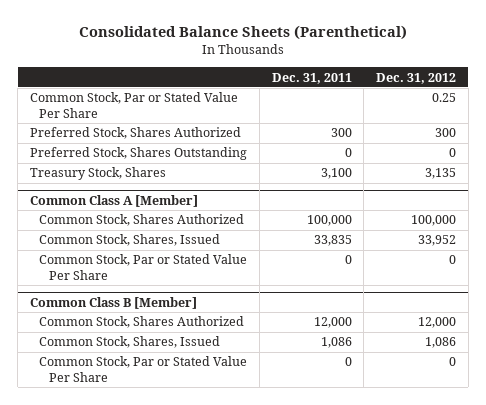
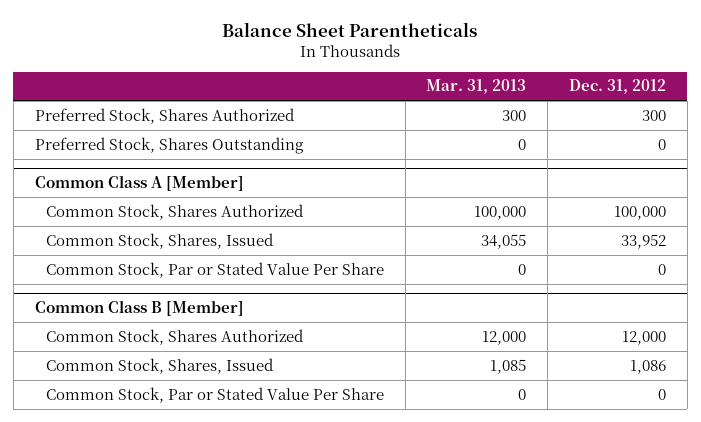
- Consolidated Balance Sheets (Parenthetical)
+ Balance Sheet Parentheticals
- | Dec. 31, 2011 | Dec. 31, 2012
+ | Mar. 31, 2013 | Dec. 31, 2012
- Common Stock, Par or Stated Value Per Share | | 0.25
- Treasury Stock, Shares | 3,100 | 3,135

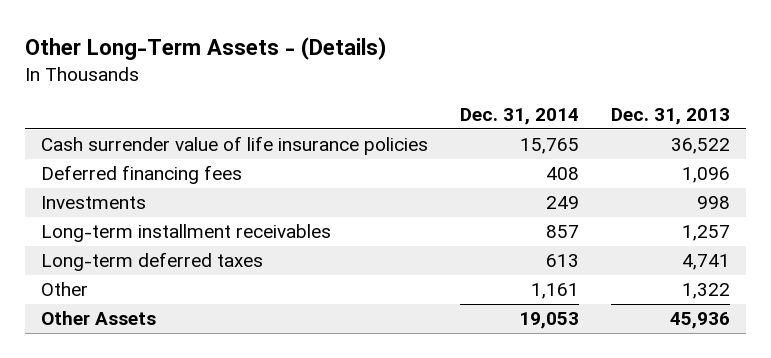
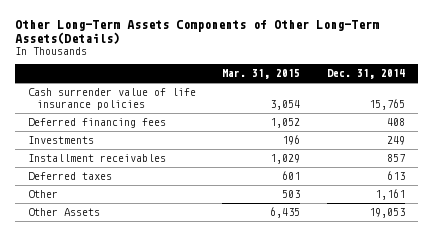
- Other Long-Term Assets - (Details)
+ Other Long-Term Assets Components of Other Long-Term Assets(Details)
- | Dec. 31, 2014 | Dec. 31, 2013
+ | Mar. 31, 2015 | Dec. 31, 2014
- Long-term installment receivables | 857 | 1,257
- Long-term deferred taxes | 613 | 4,741
+ Installment receivables | 1,029 | 857
+ Deferred taxes | 601 | 613

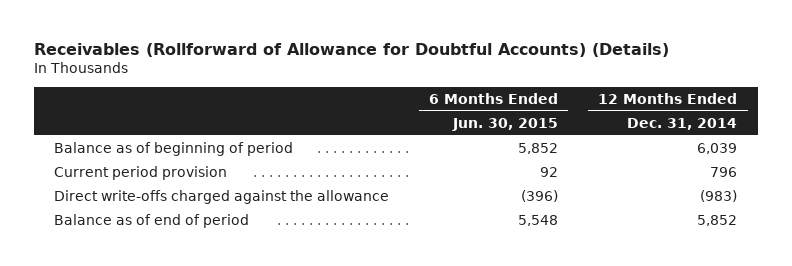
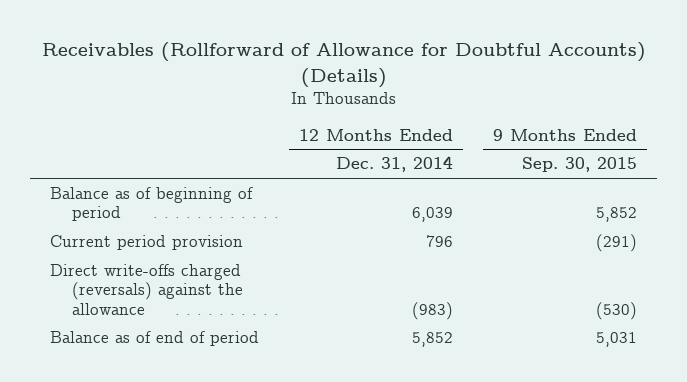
- | 6 Months Ended Jun. 30, 2015 | 12 Months Ended Dec. 31, 2014
+ | 12 Months Ended Dec. 31, 2014 | 9 Months Ended Sep. 30, 2015
- Direct write-offs charged against the allowance | (396) | (983)
+ Direct write-offs charged (reversals) against the allowance | (983) | (530)

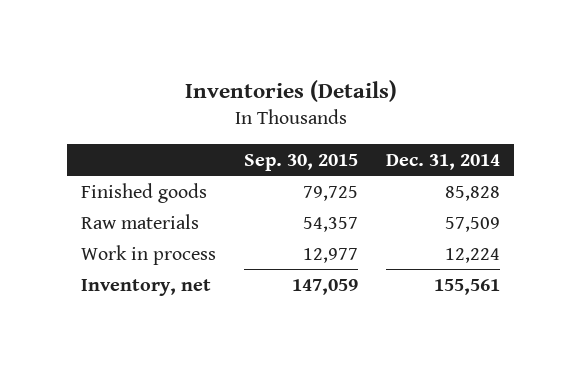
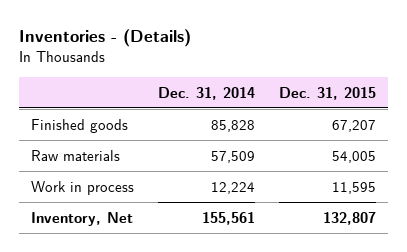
- Inventories (Details)
+ Inventories - (Details)
- | Sep. 30, 2015 | Dec. 31, 2014
+ | Dec. 31, 2014 | Dec. 31, 2015
- Inventory, net | 147,059 | 155,561
+ Inventory, Net | 155,561 | 132,807

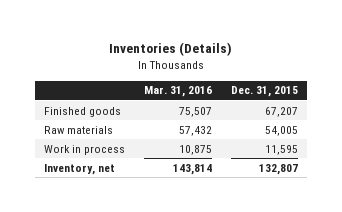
- Inventories - (Details)
+ Inventories (Details)
- | Dec. 31, 2014 | Dec. 31, 2015
+ | Mar. 31, 2016 | Dec. 31, 2015
- Inventory, Net | 155,561 | 132,807
+ Inventory, net | 143,814 | 132,807

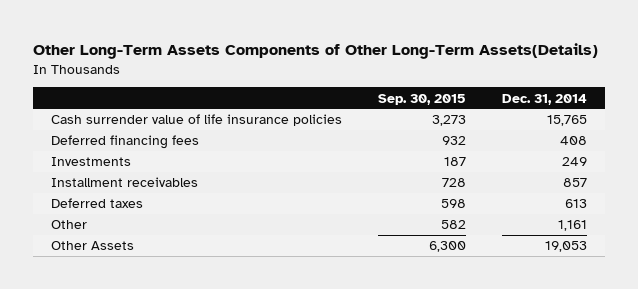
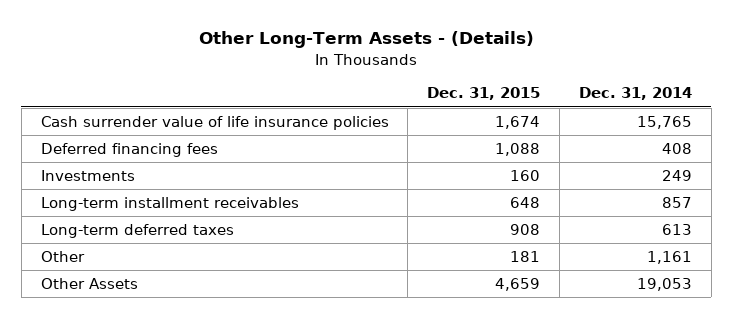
- Other Long-Term Assets Components of Other Long-Term Assets(Details)
+ Other Long-Term Assets - (Details)
- | Sep. 30, 2015 | Dec. 31, 2014
+ | Dec. 31, 2015 | Dec. 31, 2014
- Installment receivables | 728 | 857
- Deferred taxes | 598 | 613
+ Long-term installment receivables | 648 | 857
+ Long-term deferred taxes | 908 | 613

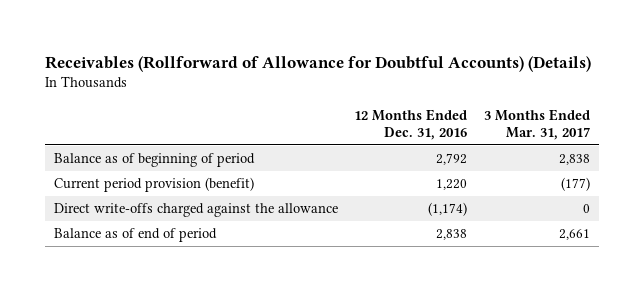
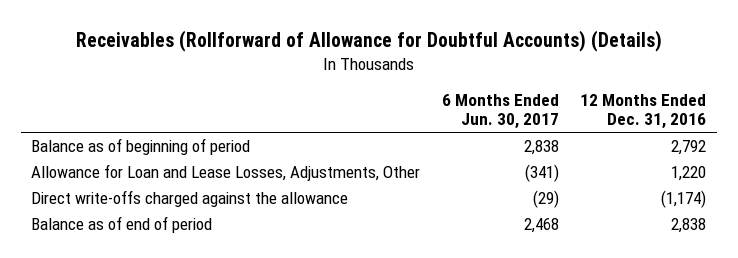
- | 12 Months Ended Dec. 31, 2016 | 3 Months Ended Mar. 31, 2017
+ | 6 Months Ended Jun. 30, 2017 | 12 Months Ended Dec. 31, 2016
- Current period provision (benefit) | 1,220 | (177)
+ Allowance for Loan and Lease Losses, Adjustments, Other | (341) | 1,220

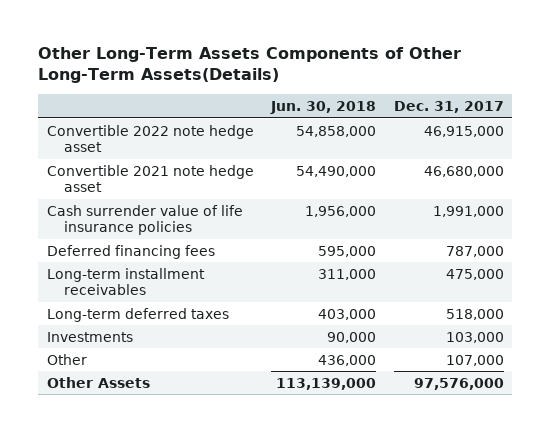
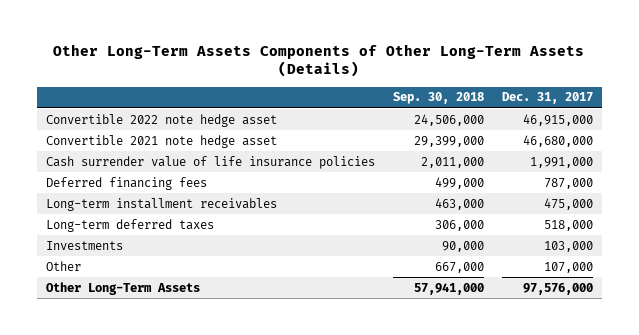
- Other Long-Term Assets Components of Other Long-Term Assets(Details)
+ Other Long-Term Assets Components of Other Long-Term Assets (Details)
- | Jun. 30, 2018 | Dec. 31, 2017
+ | Sep. 30, 2018 | Dec. 31, 2017
- Other Assets | 113,139,000 | 97,576,000
+ Other Long-Term Assets | 57,941,000 | 97,576,000

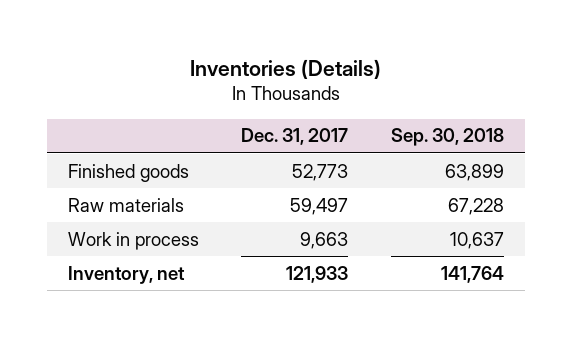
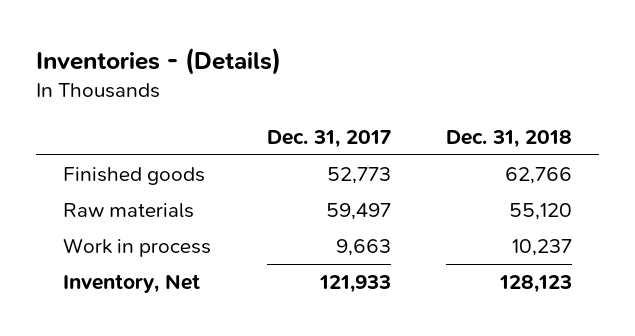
- Inventories (Details)
+ Inventories - (Details)
- | Dec. 31, 2017 | Sep. 30, 2018
+ | Dec. 31, 2017 | Dec. 31, 2018
- Inventory, net | 121,933 | 141,764
+ Inventory, Net | 121,933 | 128,123

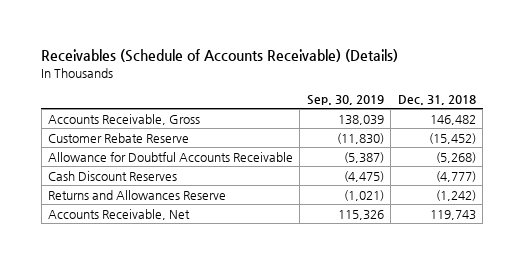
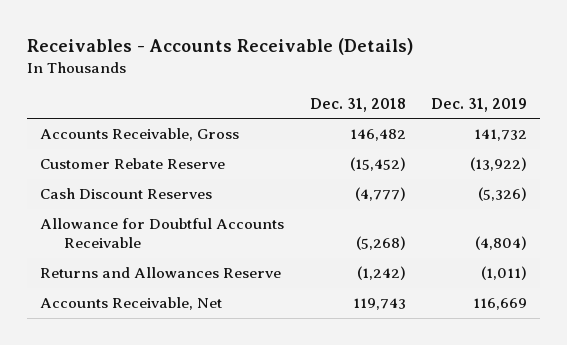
- Receivables (Schedule of Accounts Receivable) (Details)
+ Receivables - Accounts Receivable (Details)
- | Sep. 30, 2019 | Dec. 31, 2018
+ | Dec. 31, 2018 | Dec. 31, 2019
moved down: Allowance for Doubtful Accounts Receivable | (5,268) | (4,804)

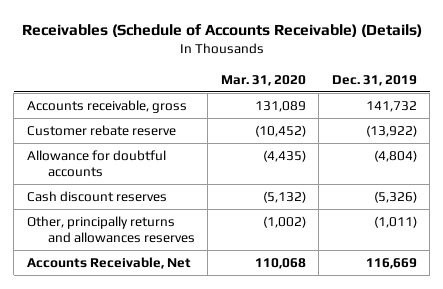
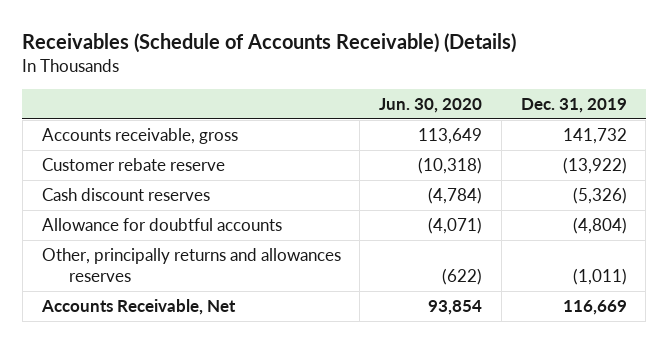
- | Mar. 31, 2020 | Dec. 31, 2019
+ | Jun. 30, 2020 | Dec. 31, 2019
moved down: Allowance for doubtful accounts | (4,071) | (4,804)

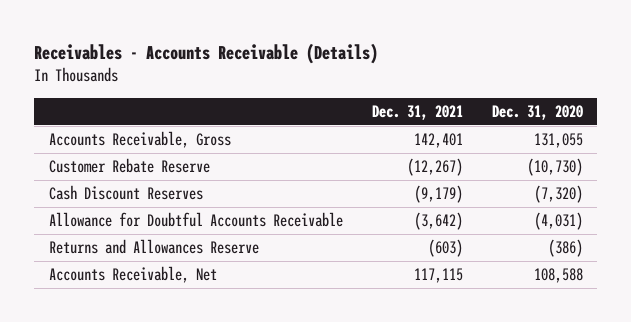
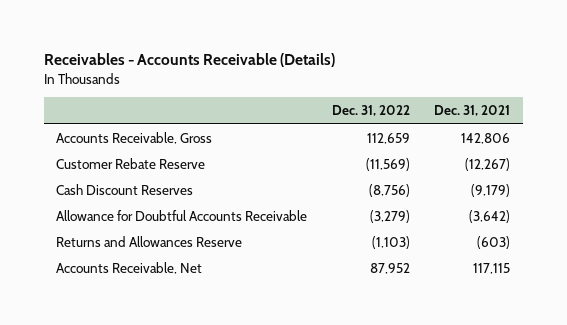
- | Dec. 31, 2021 | Dec. 31, 2020
+ | Dec. 31, 2022 | Dec. 31, 2021
- Accounts Receivable, Gross | 142,401 | 131,055
+ Accounts Receivable, Gross | 112,659 | 142,806

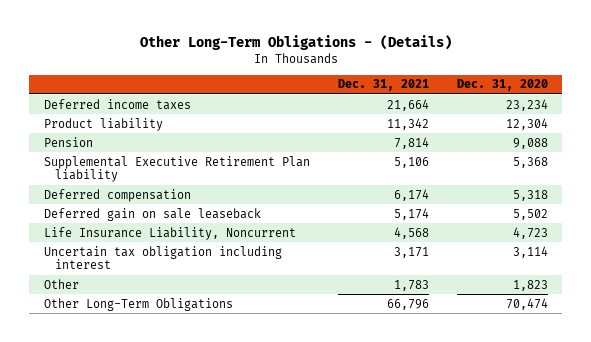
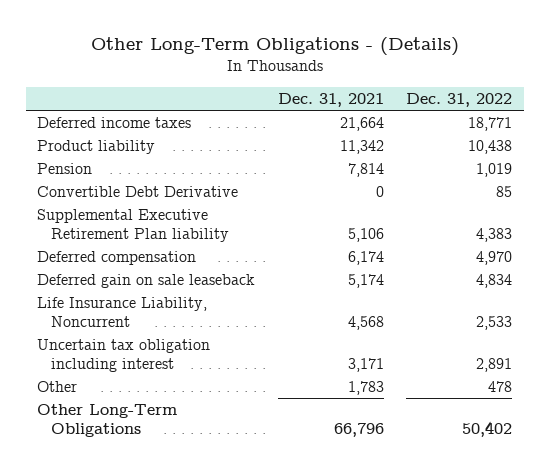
- | Dec. 31, 2021 | Dec. 31, 2020
+ | Dec. 31, 2021 | Dec. 31, 2022
+ Convertible Debt Derivative | 0 | 85

